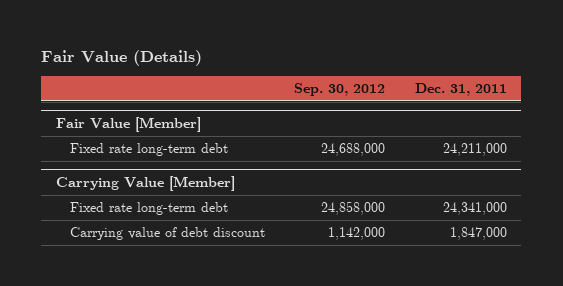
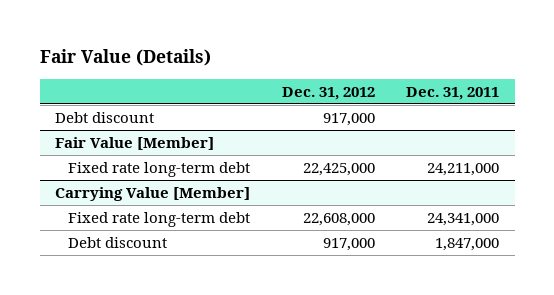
- | Sep. 30, 2012 | Dec. 31, 2011
+ | Dec. 31, 2012 | Dec. 31, 2011
+ Debt discount | 917,000 |
@ Carrying Value [Member]
- Carrying value of debt discount | 1,142,000 | 1,847,000
+ Debt discount | 917,000 | 1,847,000

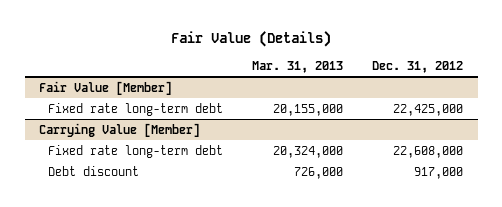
- | Dec. 31, 2012 | Dec. 31, 2011
+ | Mar. 31, 2013 | Dec. 31, 2012
- Debt discount | 917,000 |

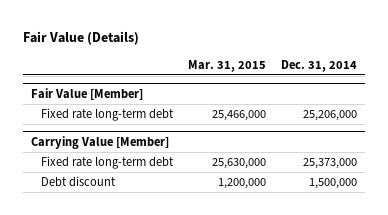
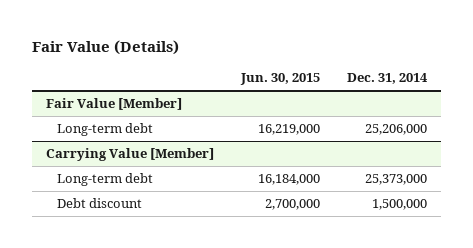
- | Mar. 31, 2015 | Dec. 31, 2014
+ | Jun. 30, 2015 | Dec. 31, 2014
@ Fair Value [Member]
- Fixed rate long-term debt | 25,466,000 | 25,206,000
+ Long-term debt | 16,219,000 | 25,206,000
@ Carrying Value [Member]
- Fixed rate long-term debt | 25,630,000 | 25,373,000
+ Long-term debt | 16,184,000 | 25,373,000

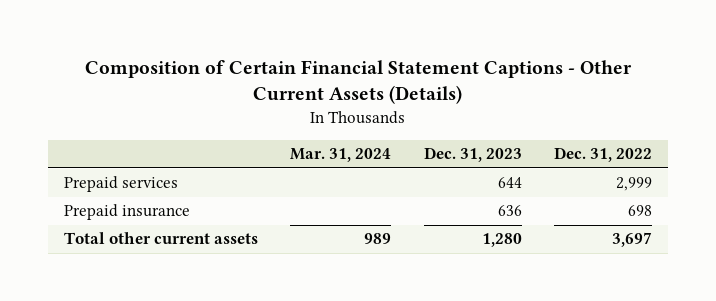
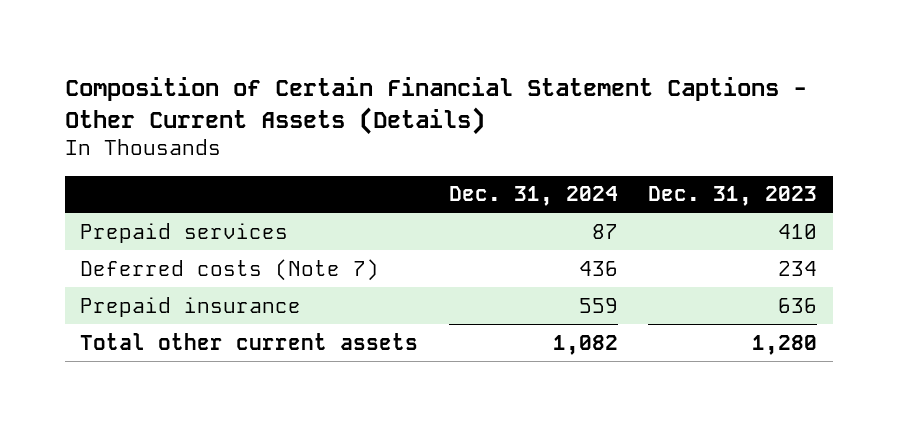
- | Mar. 31, 2024 | Dec. 31, 2023 | Dec. 31, 2022
+ | Dec. 31, 2024 | Dec. 31, 2023
- Prepaid services | | 644 | 2,999
+ Prepaid services | 87 | 410
+ Deferred costs (Note 7) | 436 | 234

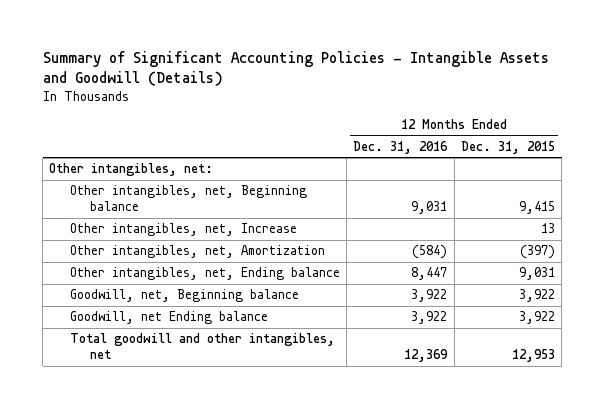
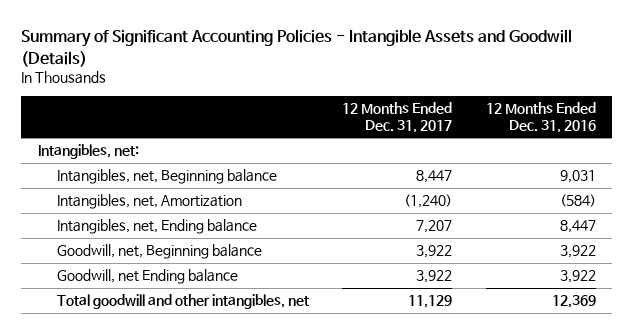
- | 12 Months Ended Dec. 31, 2016 | 12 Months Ended Dec. 31, 2015
+ | 12 Months Ended Dec. 31, 2017 | 12 Months Ended Dec. 31, 2016
- Other intangibles, net:
- Other intangibles, net, Beginning balance | 9,031 | 9,415
- Other intangibles, net, Increase | | 13
- Other intangibles, net, Amortization | (584) | (397)
- Other intangibles, net, Ending balance | 8,447 | 9,031
+ Intangibles, net:
+ Intangibles, net, Beginning balance | 8,447 | 9,031
+ Intangibles, net, Amortization | (1,240) | (584)
+ Intangibles, net, Ending balance | 7,207 | 8,447

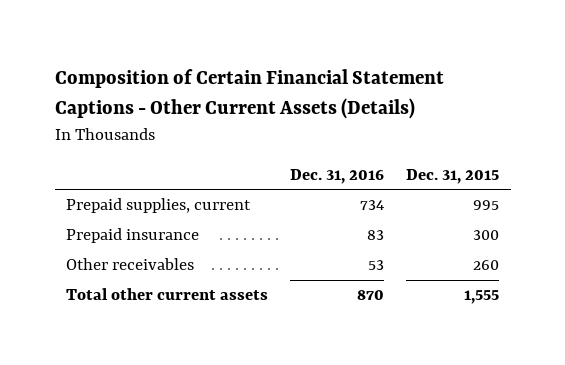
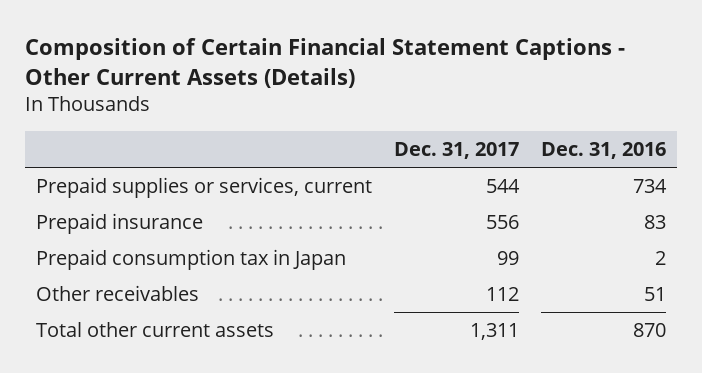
- | Dec. 31, 2016 | Dec. 31, 2015
+ | Dec. 31, 2017 | Dec. 31, 2016
- Prepaid supplies, current | 734 | 995
+ Prepaid supplies or services, current | 544 | 734
- Other receivables | 53 | 260
+ Prepaid consumption tax in Japan | 99 | 2
+ Other receivables | 112 | 51

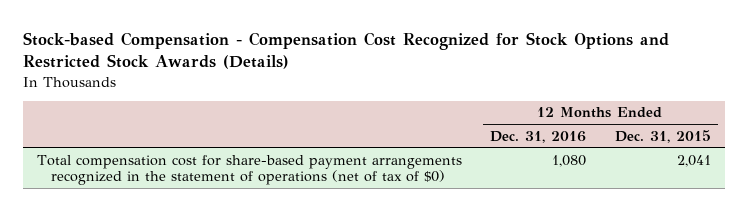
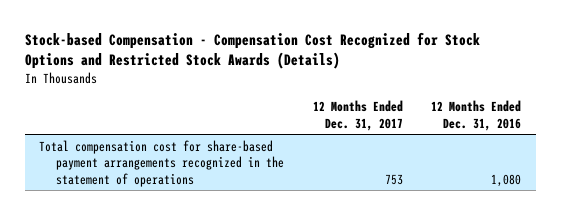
- | 12 Months Ended Dec. 31, 2016 | 12 Months Ended Dec. 31, 2015
+ | 12 Months Ended Dec. 31, 2017 | 12 Months Ended Dec. 31, 2016
- Total compensation cost for share-based payment arrangements recognized in the statement of operations (net of tax of $0) | 1,080 | 2,041
+ Total compensation cost for share-based payment arrangements recognized in the statement of operations | 753 | 1,080

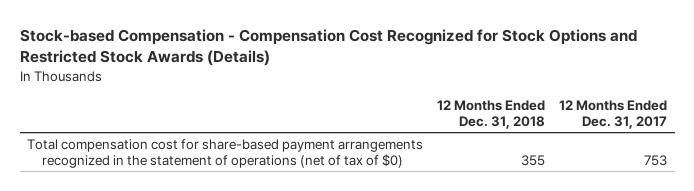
- | 12 Months Ended Dec. 31, 2017 | 12 Months Ended Dec. 31, 2016
+ | 12 Months Ended Dec. 31, 2018 | 12 Months Ended Dec. 31, 2017
- Total compensation cost for share-based payment arrangements recognized in the statement of operations | 753 | 1,080
+ Total compensation cost for share-based payment arrangements recognized in the statement of operations (net of tax of $0) | 355 | 753

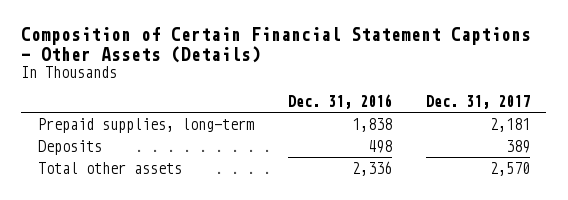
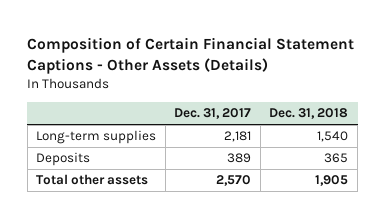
- | Dec. 31, 2016 | Dec. 31, 2017
+ | Dec. 31, 2017 | Dec. 31, 2018
- Prepaid supplies, long-term | 1,838 | 2,181
+ Long-term supplies | 2,181 | 1,540

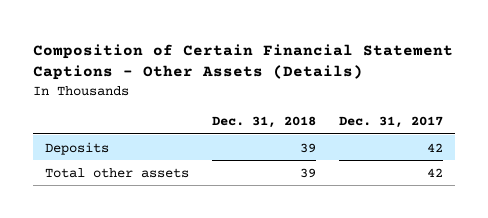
- | Dec. 31, 2017 | Dec. 31, 2018
+ | Dec. 31, 2018 | Dec. 31, 2017
- Long-term supplies | 2,181 | 1,540
- Deposits | 389 | 365
- Total other assets | 2,570 | 1,905
+ Deposits | 39 | 42
+ Total other assets | 39 | 42

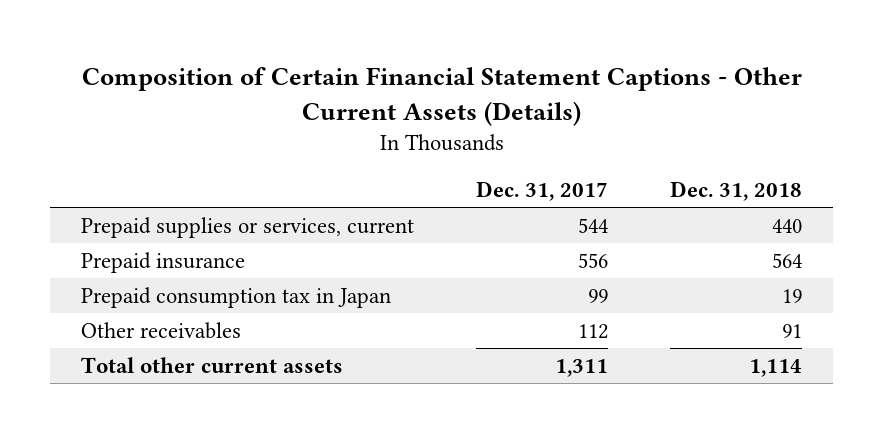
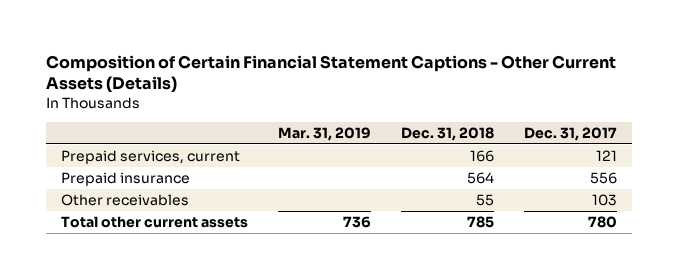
- | Dec. 31, 2017 | Dec. 31, 2018
+ | Mar. 31, 2019 | Dec. 31, 2018 | Dec. 31, 2017
- Prepaid supplies or services, current | 544 | 440
+ Prepaid services, current | | 166 | 121
- Prepaid consumption tax in Japan | 99 | 19
- Other receivables | 112 | 91
- Total other current assets | 1,311 | 1,114
+ Other receivables | | 55 | 103
+ Total other current assets | 736 | 785 | 780

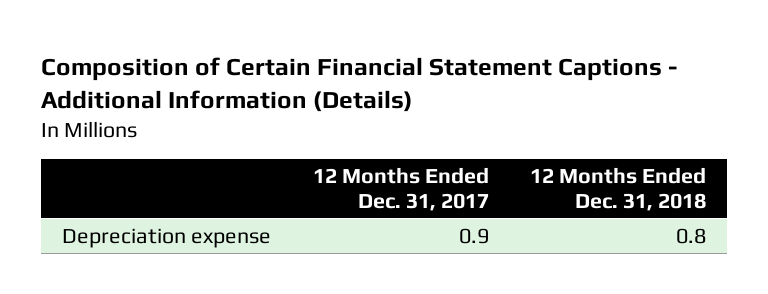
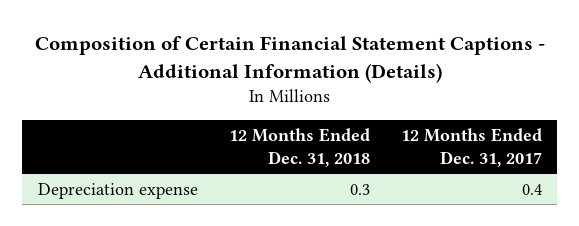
- | 12 Months Ended Dec. 31, 2017 | 12 Months Ended Dec. 31, 2018
+ | 12 Months Ended Dec. 31, 2018 | 12 Months Ended Dec. 31, 2017
- Depreciation expense | 0.9 | 0.8
+ Depreciation expense | 0.3 | 0.4

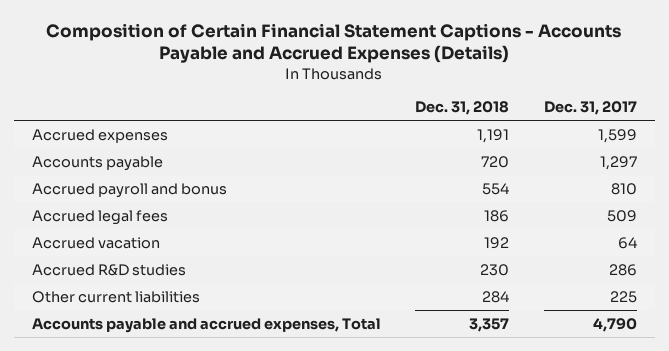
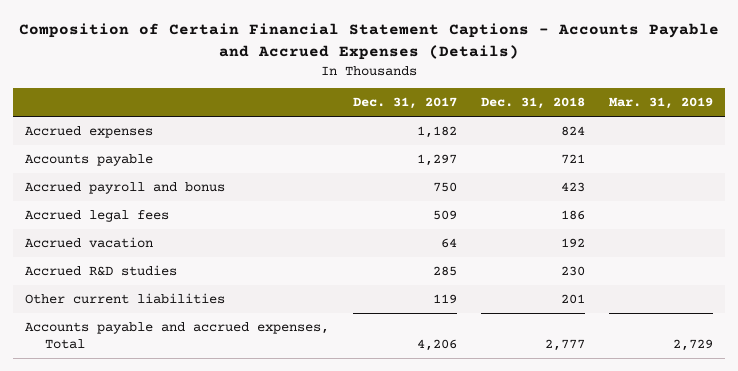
- | Dec. 31, 2018 | Dec. 31, 2017
+ | Dec. 31, 2017 | Dec. 31, 2018 | Mar. 31, 2019
- Accrued expenses | 1,191 | 1,599
- Accounts payable | 720 | 1,297
- Accrued payroll and bonus | 554 | 810
+ Accrued expenses | 1,182 | 824 |
+ Accounts payable | 1,297 | 721 |
+ Accrued payroll and bonus | 750 | 423 |
- Accrued R&D studies | 230 | 286
- Other current liabilities | 284 | 225
- Accounts payable and accrued expenses, Total | 3,357 | 4,790
+ Accrued R&D studies | 285 | 230 |
+ Other current liabilities | 119 | 201 |
+ Accounts payable and accrued expenses, Total | 4,206 | 2,777 | 2,729

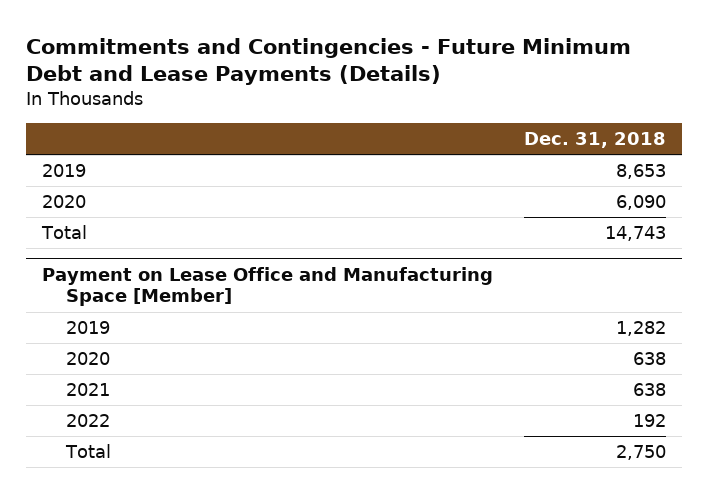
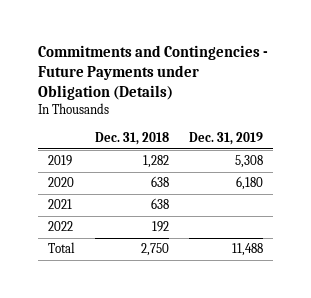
- Commitments and Contingencies - Future Minimum Debt and Lease Payments (Details)
+ Commitments and Contingencies - Future Payments under Obligation (Details)
- | Dec. 31, 2018
+ | Dec. 31, 2018 | Dec. 31, 2019
- 2019 | 8,653
- 2020 | 6,090
- Total | 14,743
- Payment on Lease Office and Manufacturing Space [Member]

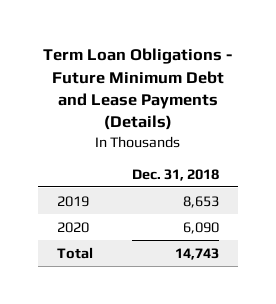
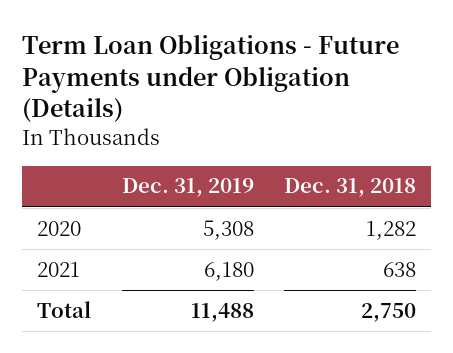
- Term Loan Obligations - Future Minimum Debt and Lease Payments (Details)
+ Term Loan Obligations - Future Payments under Obligation (Details)
- | Dec. 31, 2018
+ | Dec. 31, 2019 | Dec. 31, 2018
- 2019 | 8,653
- 2020 | 6,090
- Total | 14,743
+ 2020 | 5,308 | 1,282
+ 2021 | 6,180 | 638
+ Total | 11,488 | 2,750

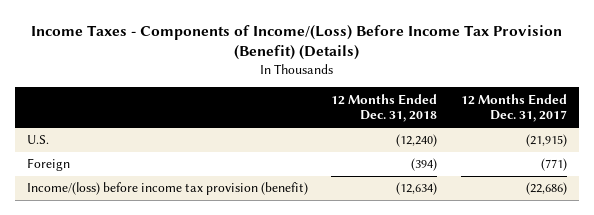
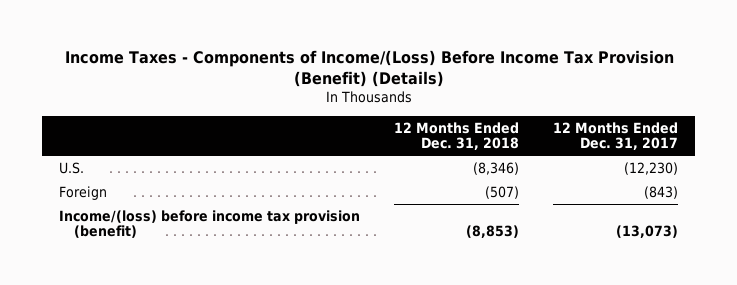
- U.S. | (12,240) | (21,915)
- Foreign | (394) | (771)
- Income/(loss) before income tax provision (benefit) | (12,634) | (22,686)
+ U.S. | (8,346) | (12,230)
+ Foreign | (507) | (843)
+ Income/(loss) before income tax provision (benefit) | (8,853) | (13,073)

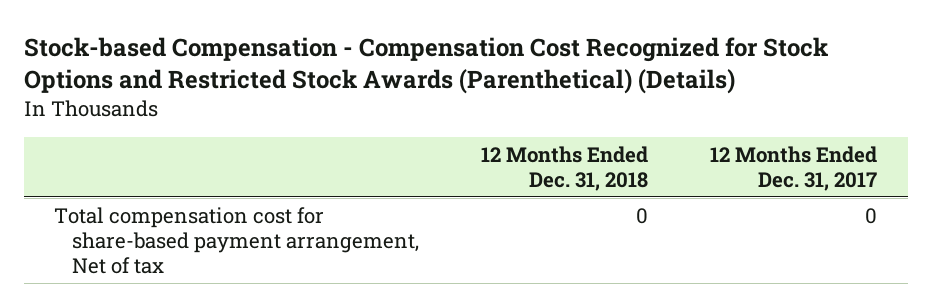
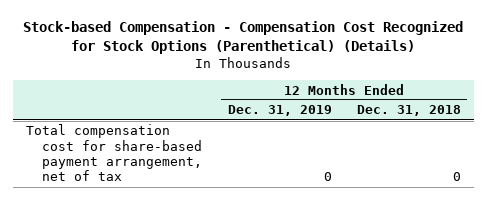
- Stock-based Compensation - Compensation Cost Recognized for Stock Options and Restricted Stock Awards (Parenthetical) (Details)
+ Stock-based Compensation - Compensation Cost Recognized for Stock Options (Parenthetical) (Details)
- | 12 Months Ended Dec. 31, 2018 | 12 Months Ended Dec. 31, 2017
+ | 12 Months Ended Dec. 31, 2019 | 12 Months Ended Dec. 31, 2018
- Total compensation cost for share-based payment arrangement, Net of tax | 0 | 0
+ Total compensation cost for share-based payment arrangement, net of tax | 0 | 0

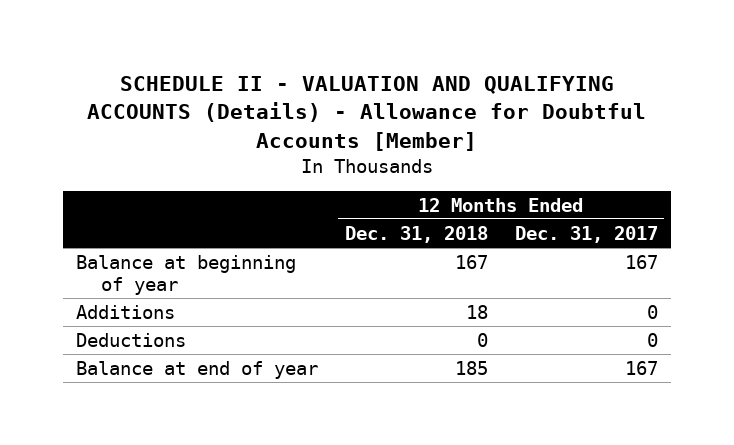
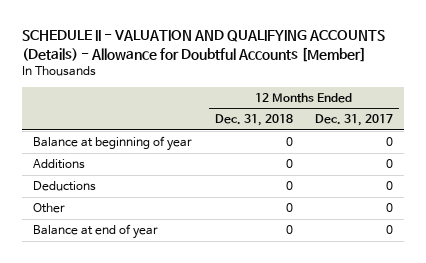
- Balance at beginning of year | 167 | 167
- Additions | 18 | 0
+ Balance at beginning of year | 0 | 0
+ Additions | 0 | 0
- Balance at end of year | 185 | 167
+ Other | 0 | 0
+ Balance at end of year | 0 | 0

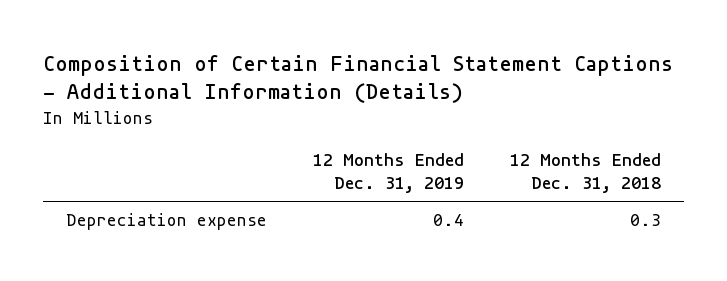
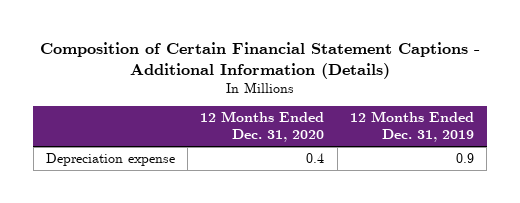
- | 12 Months Ended Dec. 31, 2019 | 12 Months Ended Dec. 31, 2018
+ | 12 Months Ended Dec. 31, 2020 | 12 Months Ended Dec. 31, 2019
- Depreciation expense | 0.4 | 0.3
+ Depreciation expense | 0.4 | 0.9

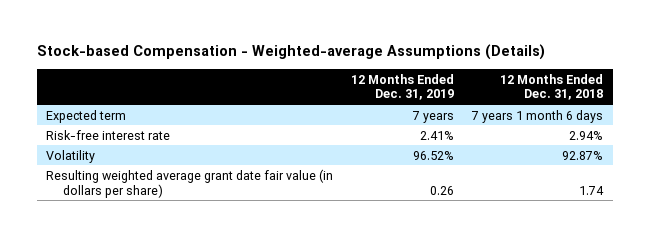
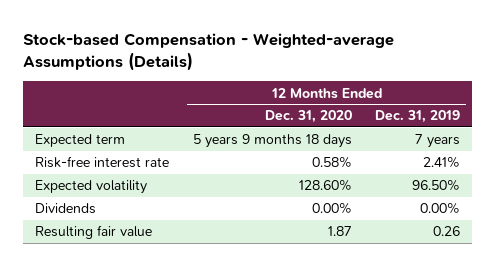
- | 12 Months Ended Dec. 31, 2019 | 12 Months Ended Dec. 31, 2018
+ | 12 Months Ended Dec. 31, 2020 | 12 Months Ended Dec. 31, 2019
- Volatility | 96.52% | 92.87%
- Resulting weighted average grant date fair value (in dollars per share) | 0.26 | 1.74
+ Expected volatility | 128.60% | 96.50%
+ Dividends | 0.00% | 0.00%
+ Resulting fair value | 1.87 | 0.26

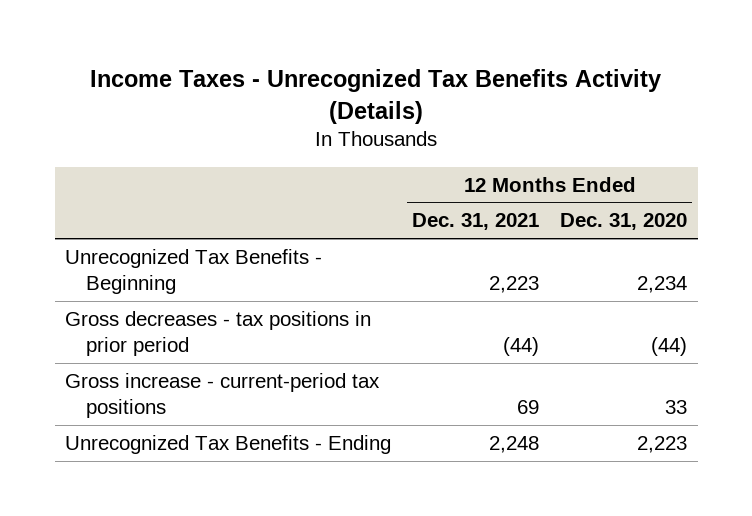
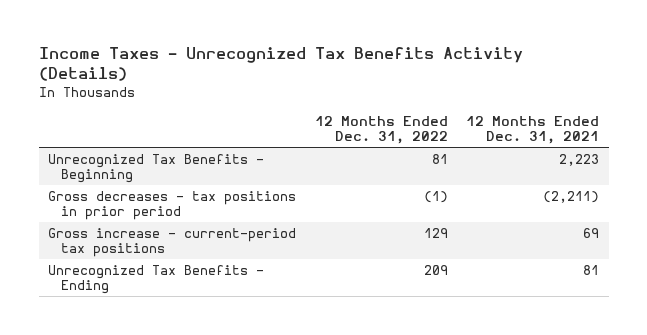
- | 12 Months Ended Dec. 31, 2021 | 12 Months Ended Dec. 31, 2020
+ | 12 Months Ended Dec. 31, 2022 | 12 Months Ended Dec. 31, 2021
- Gross decreases - tax positions in prior period | (44) | (44)
+ Gross decreases - tax positions in prior period | (1) | (2,211)
- Unrecognized Tax Benefits - Ending | 2,248 | 2,223
+ Unrecognized Tax Benefits - Ending | 209 | 81

